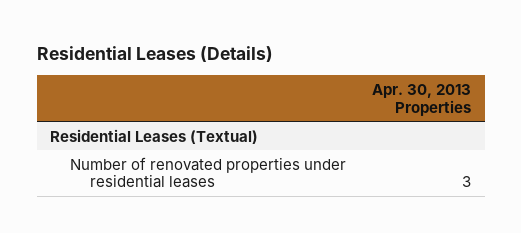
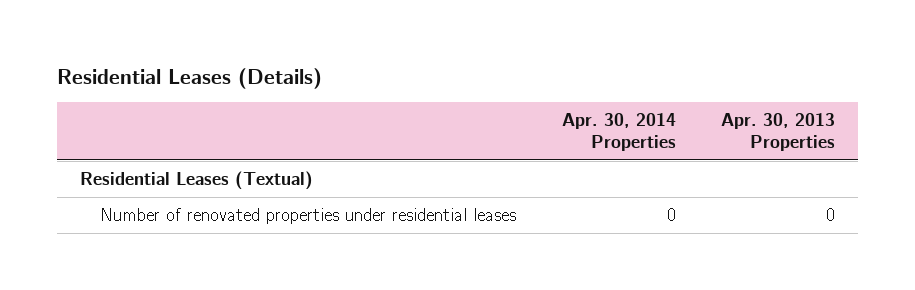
- | Apr. 30, 2013 Properties
+ | Apr. 30, 2014 Properties | Apr. 30, 2013 Properties
- Number of renovated properties under residential leases | 3
+ Number of renovated properties under residential leases | 0 | 0

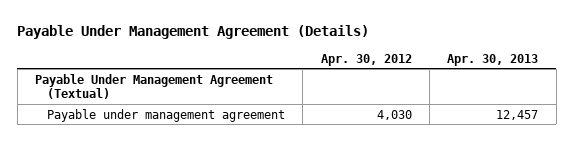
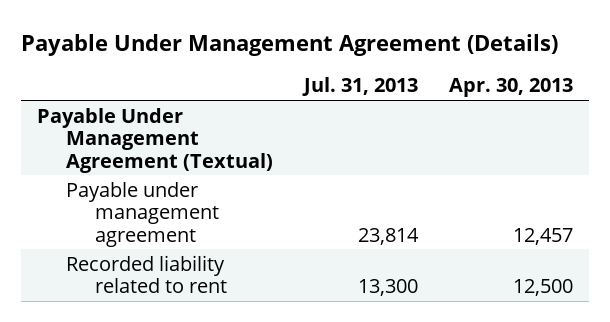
- | Apr. 30, 2012 | Apr. 30, 2013
+ | Jul. 31, 2013 | Apr. 30, 2013
+ Recorded liability related to rent | 13,300 | 12,500

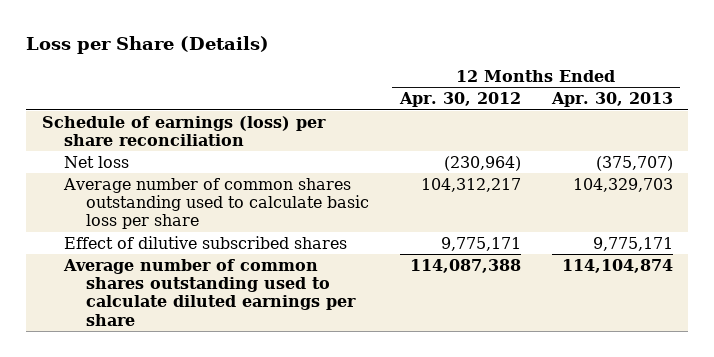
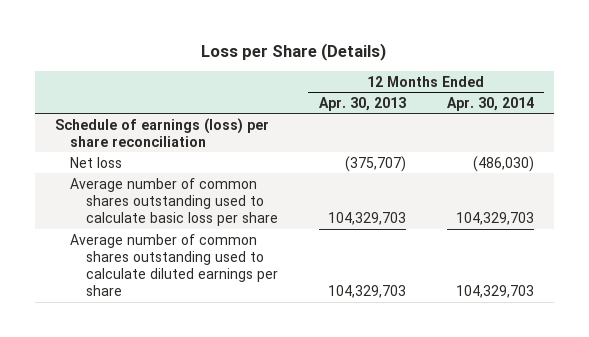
- | 12 Months Ended Apr. 30, 2012 | 12 Months Ended Apr. 30, 2013
+ | 12 Months Ended Apr. 30, 2013 | 12 Months Ended Apr. 30, 2014
- Effect of dilutive subscribed shares | 9,775,171 | 9,775,171
- Average number of common shares outstanding used to calculate diluted earnings per share | 114,087,388 | 114,104,874
+ Average number of common shares outstanding used to calculate diluted earnings per share | 104,329,703 | 104,329,703

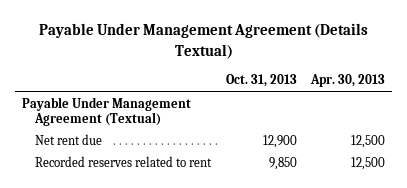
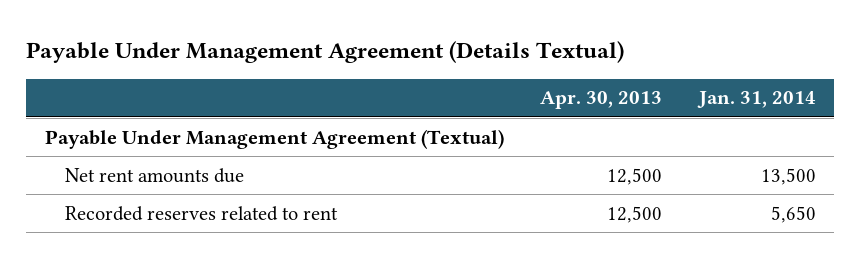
- | Oct. 31, 2013 | Apr. 30, 2013
+ | Apr. 30, 2013 | Jan. 31, 2014
- Net rent due | 12,900 | 12,500
+ Net rent amounts due | 12,500 | 13,500

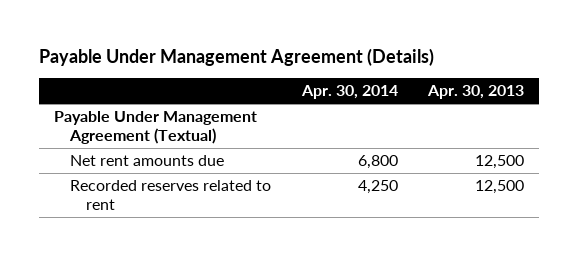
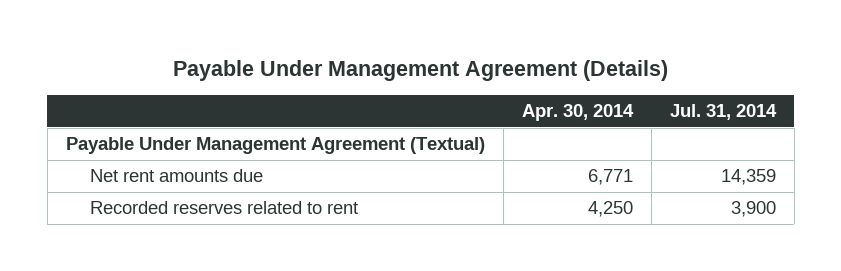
- | Apr. 30, 2014 | Apr. 30, 2013
+ | Apr. 30, 2014 | Jul. 31, 2014
- Net rent amounts due | 6,800 | 12,500
+ Net rent amounts due | 6,771 | 14,359

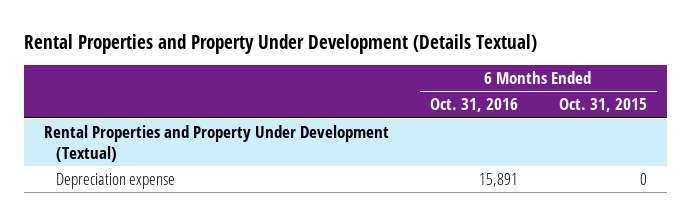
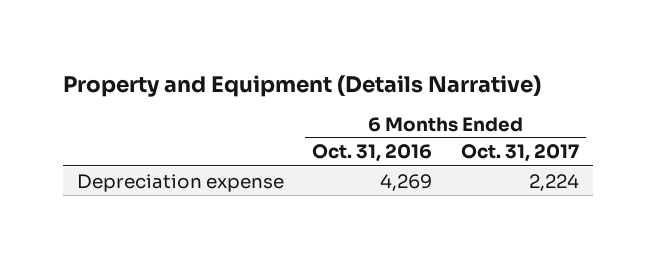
- Rental Properties and Property Under Development (Details Textual)
+ Property and Equipment (Details Narrative)
- | 6 Months Ended Oct. 31, 2016 | 6 Months Ended Oct. 31, 2015
+ | 6 Months Ended Oct. 31, 2016 | 6 Months Ended Oct. 31, 2017
- Rental Properties and Property Under Development (Textual)
- Depreciation expense | 15,891 | 0
+ Depreciation expense | 4,269 | 2,224

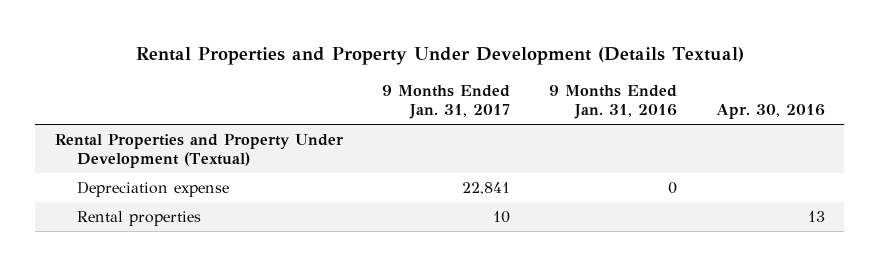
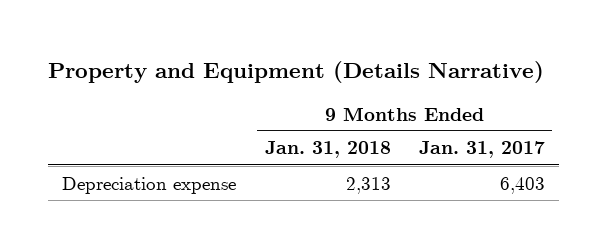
- Rental Properties and Property Under Development (Details Textual)
+ Property and Equipment (Details Narrative)
- | 9 Months Ended Jan. 31, 2017 | 9 Months Ended Jan. 31, 2016 | Apr. 30, 2016
+ | 9 Months Ended Jan. 31, 2018 | 9 Months Ended Jan. 31, 2017
- Rental Properties and Property Under Development (Textual)
- Depreciation expense | 22,841 | 0 |
- Rental properties | 10 | | 13
+ Depreciation expense | 2,313 | 6,403

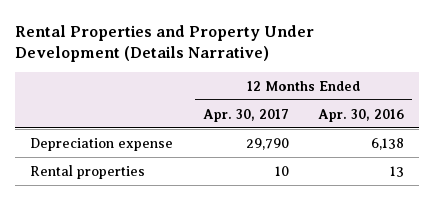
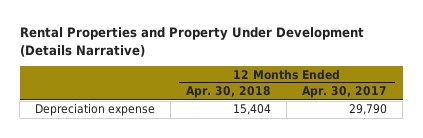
- | 12 Months Ended Apr. 30, 2017 | 12 Months Ended Apr. 30, 2016
+ | 12 Months Ended Apr. 30, 2018 | 12 Months Ended Apr. 30, 2017
- Rental properties | 10 | 13

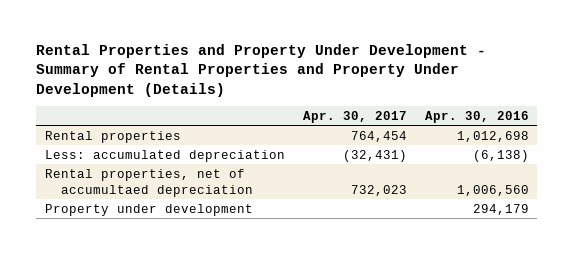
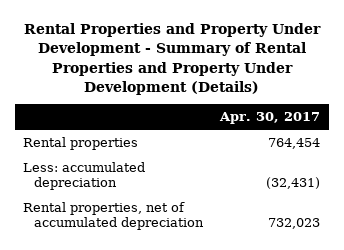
- | Apr. 30, 2017 | Apr. 30, 2016
+ | Apr. 30, 2017
- Rental properties, net of accumultaed depreciation | 732,023 | 1,006,560
- Property under development | | 294,179
+ Rental properties, net of accumulated depreciation | 732,023

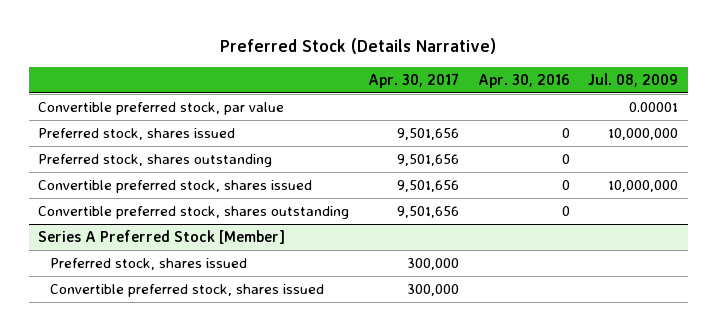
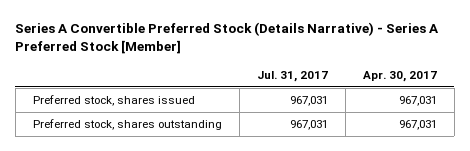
- Preferred Stock (Details Narrative)
+ Series A Convertible Preferred Stock (Details Narrative) - Series A Preferred Stock [Member]
- | Apr. 30, 2017 | Apr. 30, 2016 | Jul. 08, 2009
+ | Jul. 31, 2017 | Apr. 30, 2017
- Convertible preferred stock, par value | | | 0.00001
- Preferred stock, shares issued | 9,501,656 | 0 | 10,000,000
- Preferred stock, shares outstanding | 9,501,656 | 0 |
- Convertible preferred stock, shares issued | 9,501,656 | 0 | 10,000,000
- Convertible preferred stock, shares outstanding | 9,501,656 | 0 |
- Series A Preferred Stock [Member]
- Preferred stock, shares issued | 300,000 | |
- Convertible preferred stock, shares issued | 300,000 | |
+ Preferred stock, shares issued | 967,031 | 967,031
+ Preferred stock, shares outstanding | 967,031 | 967,031

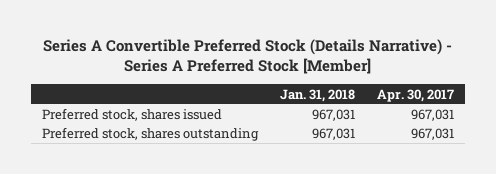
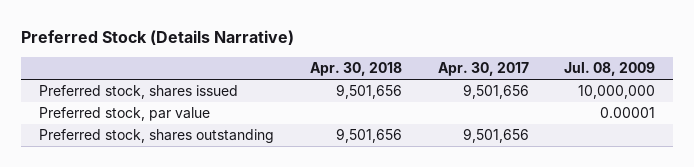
- Series A Convertible Preferred Stock (Details Narrative) - Series A Preferred Stock [Member]
+ Preferred Stock (Details Narrative)
- | Jan. 31, 2018 | Apr. 30, 2017
+ | Apr. 30, 2018 | Apr. 30, 2017 | Jul. 08, 2009
- Preferred stock, shares issued | 967,031 | 967,031
- Preferred stock, shares outstanding | 967,031 | 967,031
+ Preferred stock, shares issued | 9,501,656 | 9,501,656 | 10,000,000
+ Preferred stock, par value | | | 0.00001
+ Preferred stock, shares outstanding | 9,501,656 | 9,501,656 |

